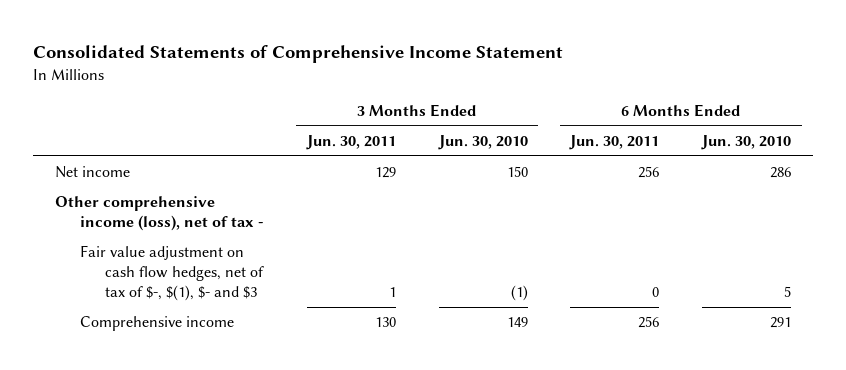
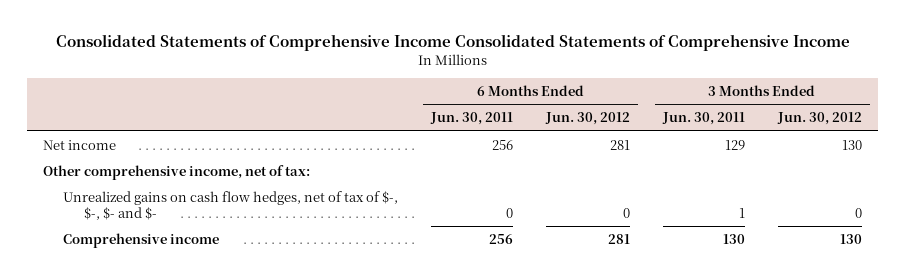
- Consolidated Statements of Comprehensive Income Statement
+ Consolidated Statements of Comprehensive Income Consolidated Statements of Comprehensive Income
- | 3 Months Ended Jun. 30, 2011 | 3 Months Ended Jun. 30, 2010 | 6 Months Ended Jun. 30, 2011 | 6 Months Ended Jun. 30, 2010
+ | 6 Months Ended Jun. 30, 2011 | 6 Months Ended Jun. 30, 2012 | 3 Months Ended Jun. 30, 2011 | 3 Months Ended Jun. 30, 2012
- Other comprehensive income (loss), net of tax -
- Fair value adjustment on cash flow hedges, net of tax of $-, $(1), $- and $3 | 1 | (1) | 0 | 5
+ Other comprehensive income, net of tax:
+ Unrealized gains on cash flow hedges, net of tax of $-, $-, $- and $- | 0 | 0 | 1 | 0

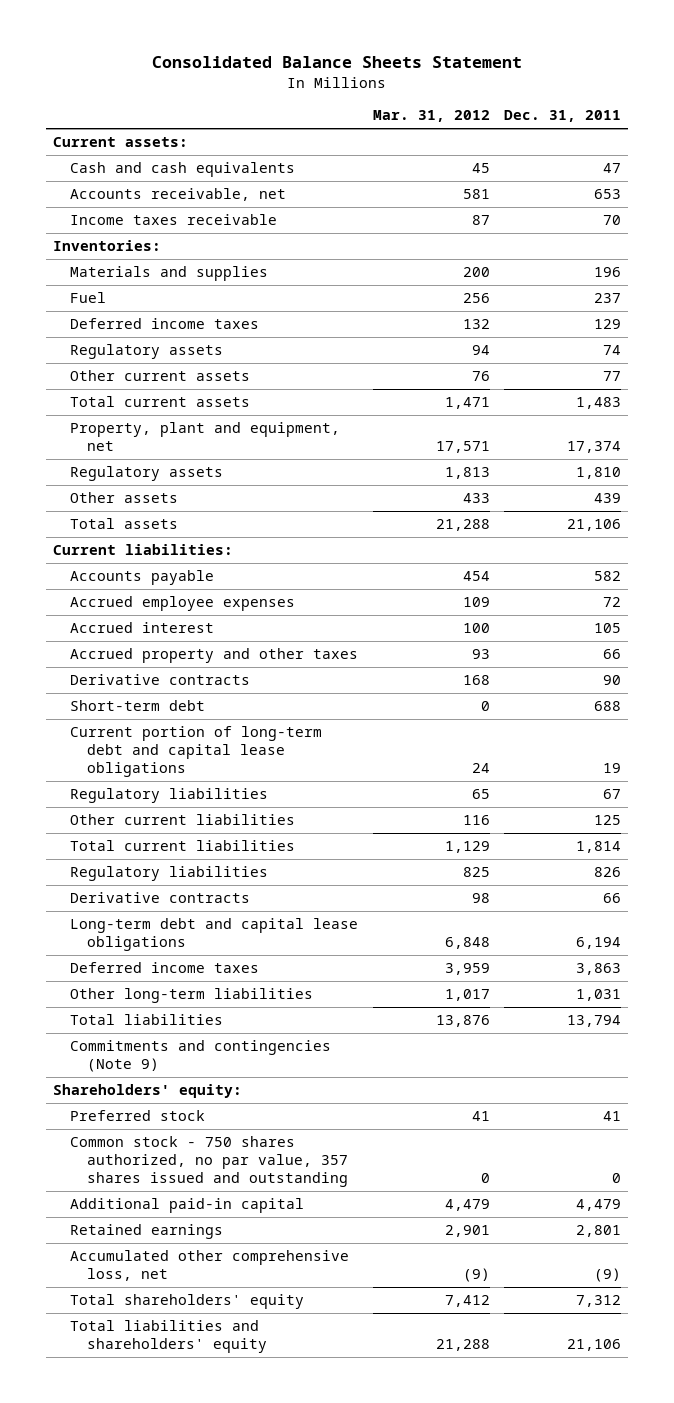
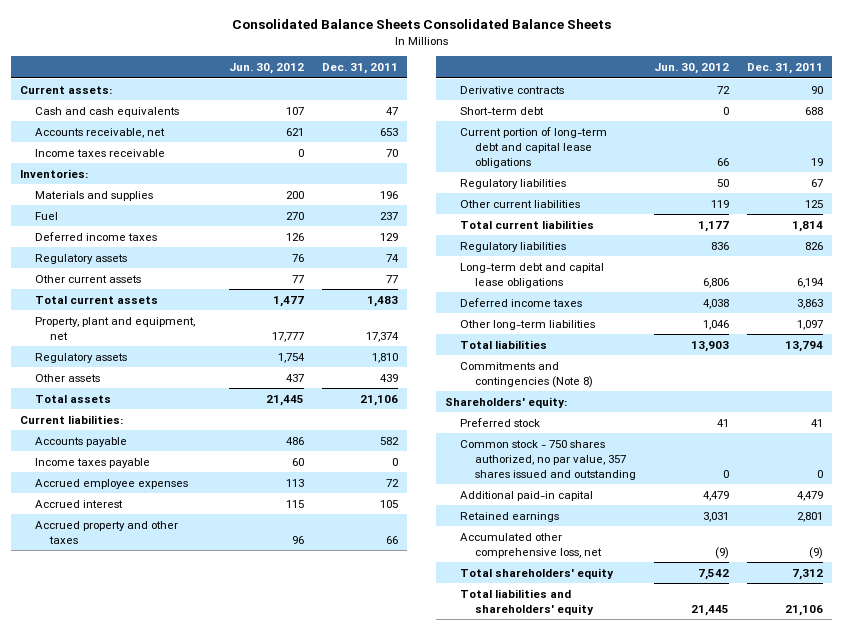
- Consolidated Balance Sheets Statement
+ Consolidated Balance Sheets Consolidated Balance Sheets
- | Mar. 31, 2012 | Dec. 31, 2011
+ | Jun. 30, 2012 | Dec. 31, 2011
+ Income taxes payable | 60 | 0
- Derivative contracts | 98 | 66
- Other long-term liabilities | 1,017 | 1,031
+ Other long-term liabilities | 1,046 | 1,097
- Commitments and contingencies (Note 9)
+ Commitments and contingencies (Note 8)

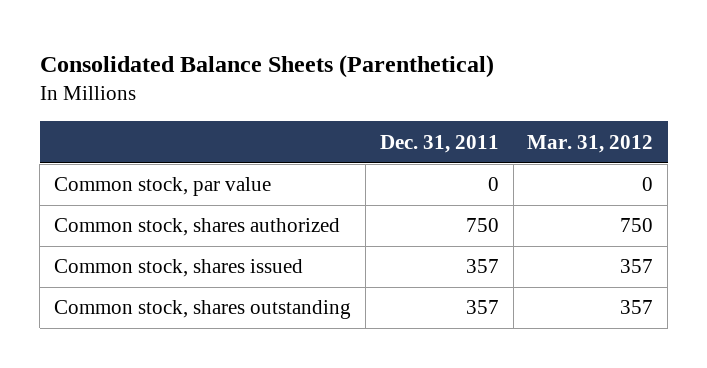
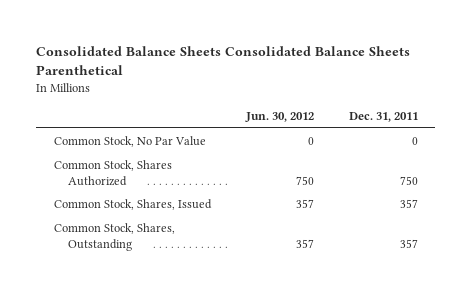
- Consolidated Balance Sheets (Parenthetical)
+ Consolidated Balance Sheets Consolidated Balance Sheets Parenthetical
- | Dec. 31, 2011 | Mar. 31, 2012
+ | Jun. 30, 2012 | Dec. 31, 2011
- Common stock, par value | 0 | 0
- Common stock, shares authorized | 750 | 750
- Common stock, shares issued | 357 | 357
- Common stock, shares outstanding | 357 | 357
+ Common Stock, No Par Value | 0 | 0
+ Common Stock, Shares Authorized | 750 | 750
+ Common Stock, Shares, Issued | 357 | 357
+ Common Stock, Shares, Outstanding | 357 | 357

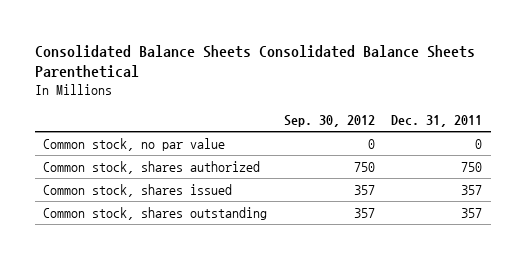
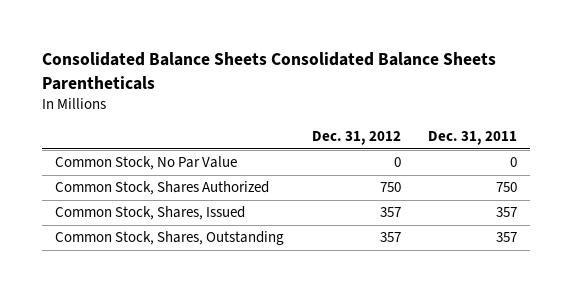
- Consolidated Balance Sheets Consolidated Balance Sheets Parenthetical
+ Consolidated Balance Sheets Consolidated Balance Sheets Parentheticals
- | Sep. 30, 2012 | Dec. 31, 2011
+ | Dec. 31, 2012 | Dec. 31, 2011
- Common stock, no par value | 0 | 0
- Common stock, shares authorized | 750 | 750
- Common stock, shares issued | 357 | 357
- Common stock, shares outstanding | 357 | 357
+ Common Stock, No Par Value | 0 | 0
+ Common Stock, Shares Authorized | 750 | 750
+ Common Stock, Shares, Issued | 357 | 357
+ Common Stock, Shares, Outstanding | 357 | 357

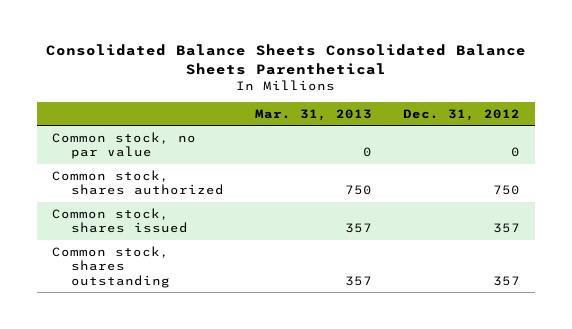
- Consolidated Balance Sheets Consolidated Balance Sheets Parentheticals
+ Consolidated Balance Sheets Consolidated Balance Sheets Parenthetical
- | Dec. 31, 2012 | Dec. 31, 2011
+ | Mar. 31, 2013 | Dec. 31, 2012
- Common Stock, No Par Value | 0 | 0
- Common Stock, Shares Authorized | 750 | 750
- Common Stock, Shares, Issued | 357 | 357
- Common Stock, Shares, Outstanding | 357 | 357
+ Common stock, no par value | 0 | 0
+ Common stock, shares authorized | 750 | 750
+ Common stock, shares issued | 357 | 357
+ Common stock, shares outstanding | 357 | 357

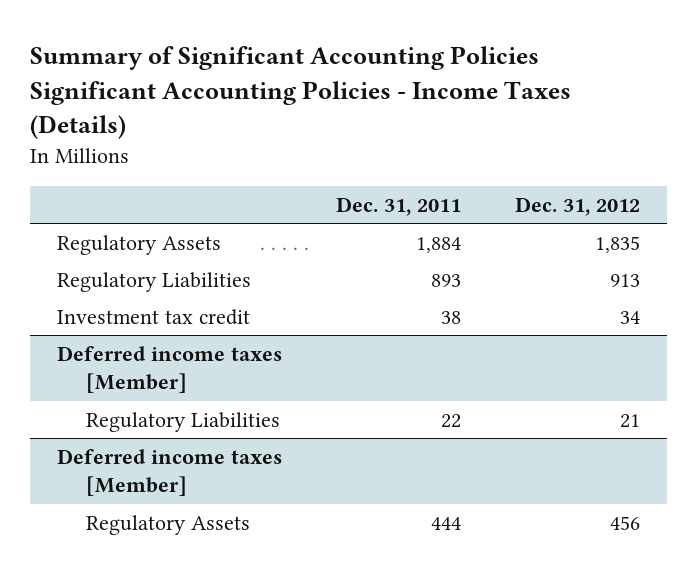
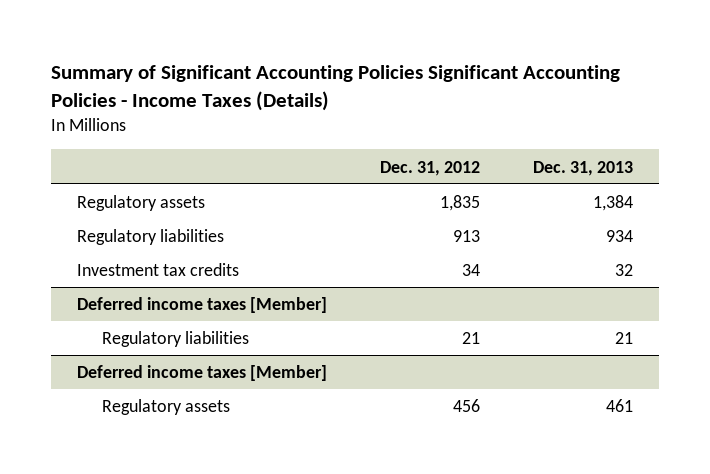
- | Dec. 31, 2011 | Dec. 31, 2012
+ | Dec. 31, 2012 | Dec. 31, 2013
- Regulatory Assets | 1,884 | 1,835
- Regulatory Liabilities | 893 | 913
- Investment tax credit | 38 | 34
+ Regulatory assets | 1,835 | 1,384
+ Regulatory liabilities | 913 | 934
+ Investment tax credits | 34 | 32
@ Deferred income taxes [Member]
- Regulatory Liabilities | 22 | 21
+ Regulatory liabilities | 21 | 21
- Regulatory Assets | 444 | 456
+ Regulatory assets | 456 | 461

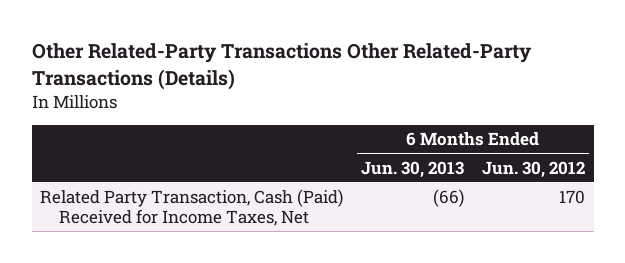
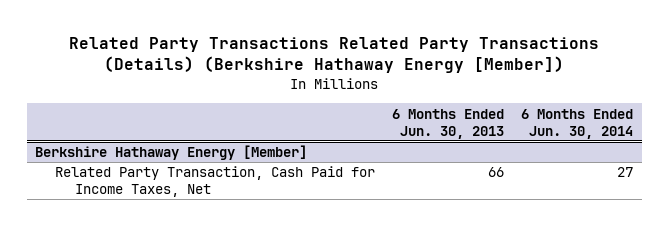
- Other Related-Party Transactions Other Related-Party Transactions (Details)
+ Related Party Transactions Related Party Transactions (Details) (Berkshire Hathaway Energy [Member])
- | 6 Months Ended Jun. 30, 2013 | 6 Months Ended Jun. 30, 2012
+ | 6 Months Ended Jun. 30, 2013 | 6 Months Ended Jun. 30, 2014
- Related Party Transaction, Cash (Paid) Received for Income Taxes, Net | (66) | 170
+ Berkshire Hathaway Energy [Member]
+ Related Party Transaction, Cash Paid for Income Taxes, Net | 66 | 27

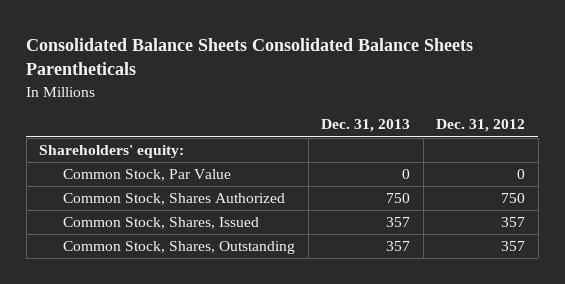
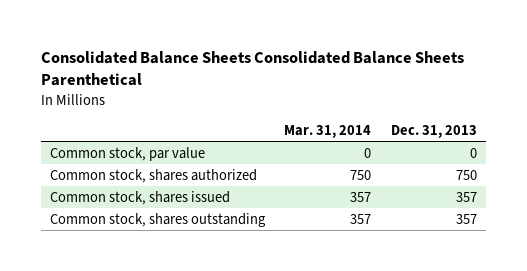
- Consolidated Balance Sheets Consolidated Balance Sheets Parentheticals
+ Consolidated Balance Sheets Consolidated Balance Sheets Parenthetical
- | Dec. 31, 2013 | Dec. 31, 2012
+ | Mar. 31, 2014 | Dec. 31, 2013
- Shareholders' equity:
- Common Stock, Par Value | 0 | 0
- Common Stock, Shares Authorized | 750 | 750
- Common Stock, Shares, Issued | 357 | 357
- Common Stock, Shares, Outstanding | 357 | 357
+ Common stock, par value | 0 | 0
+ Common stock, shares authorized | 750 | 750
+ Common stock, shares issued | 357 | 357
+ Common stock, shares outstanding | 357 | 357

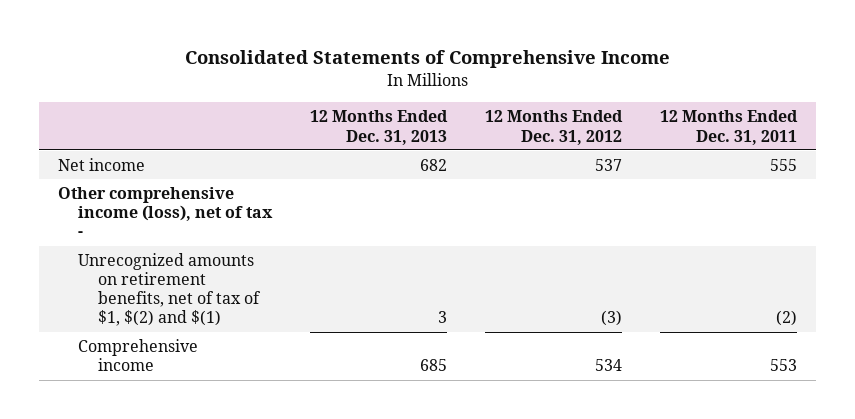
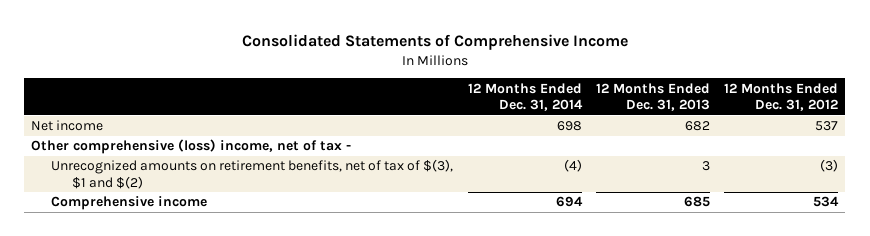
- | 12 Months Ended Dec. 31, 2013 | 12 Months Ended Dec. 31, 2012 | 12 Months Ended Dec. 31, 2011
+ | 12 Months Ended Dec. 31, 2014 | 12 Months Ended Dec. 31, 2013 | 12 Months Ended Dec. 31, 2012
- Other comprehensive income (loss), net of tax -
- Unrecognized amounts on retirement benefits, net of tax of $1, $(2) and $(1) | 3 | (3) | (2)
+ Other comprehensive (loss) income, net of tax -
+ Unrecognized amounts on retirement benefits, net of tax of $(3), $1 and $(2) | (4) | 3 | (3)

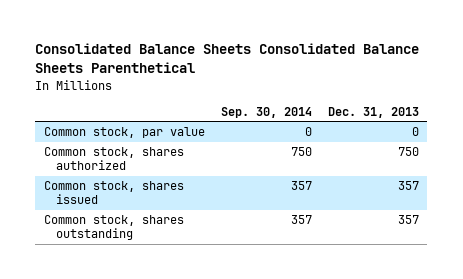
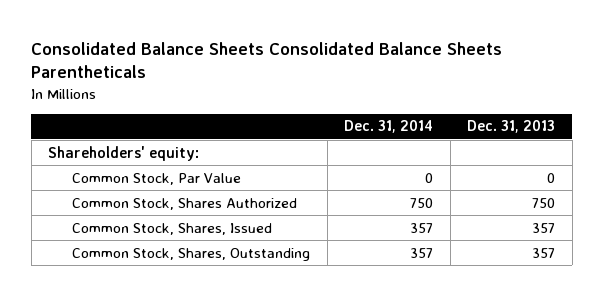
- Consolidated Balance Sheets Consolidated Balance Sheets Parenthetical
+ Consolidated Balance Sheets Consolidated Balance Sheets Parentheticals
- | Sep. 30, 2014 | Dec. 31, 2013
+ | Dec. 31, 2014 | Dec. 31, 2013
- Common stock, par value | 0 | 0
- Common stock, shares authorized | 750 | 750
- Common stock, shares issued | 357 | 357
- Common stock, shares outstanding | 357 | 357
+ Shareholders' equity:
+ Common Stock, Par Value | 0 | 0
+ Common Stock, Shares Authorized | 750 | 750
+ Common Stock, Shares, Issued | 357 | 357
+ Common Stock, Shares, Outstanding | 357 | 357

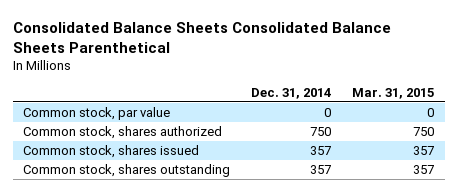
- Consolidated Balance Sheets Consolidated Balance Sheets Parentheticals
+ Consolidated Balance Sheets Consolidated Balance Sheets Parenthetical
- | Dec. 31, 2014 | Dec. 31, 2013
+ | Dec. 31, 2014 | Mar. 31, 2015
- Shareholders' equity:
- Common Stock, Par Value | 0 | 0
- Common Stock, Shares Authorized | 750 | 750
- Common Stock, Shares, Issued | 357 | 357
- Common Stock, Shares, Outstanding | 357 | 357
+ Common stock, par value | 0 | 0
+ Common stock, shares authorized | 750 | 750
+ Common stock, shares issued | 357 | 357
+ Common stock, shares outstanding | 357 | 357

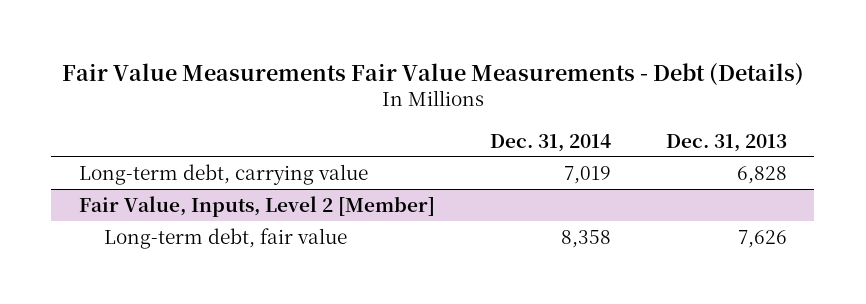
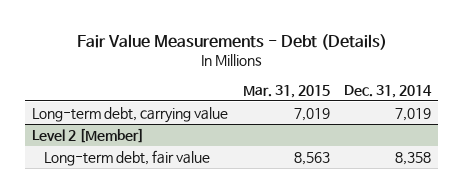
- Fair Value Measurements Fair Value Measurements - Debt (Details)
+ Fair Value Measurements - Debt (Details)
- | Dec. 31, 2014 | Dec. 31, 2013
+ | Mar. 31, 2015 | Dec. 31, 2014
- Fair Value, Inputs, Level 2 [Member]
+ Level 2 [Member]

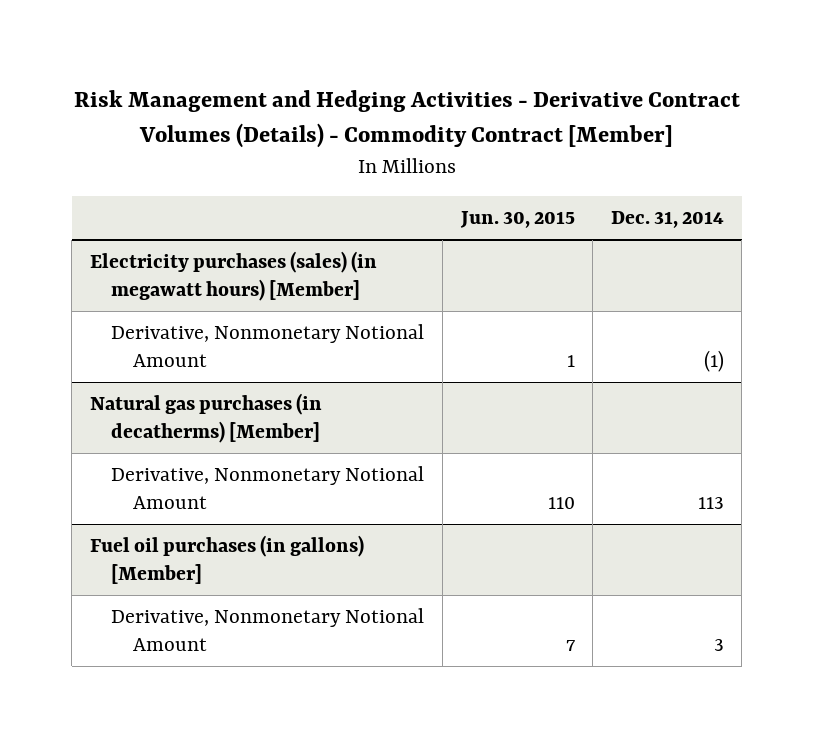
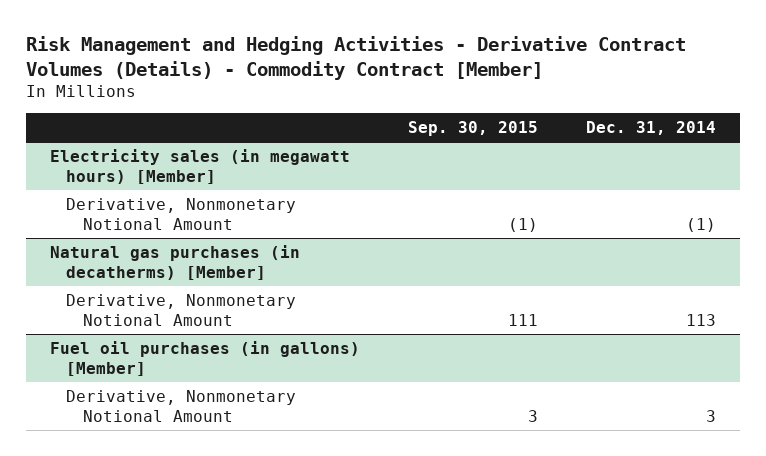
- | Jun. 30, 2015 | Dec. 31, 2014
+ | Sep. 30, 2015 | Dec. 31, 2014
- Electricity purchases (sales) (in megawatt hours) [Member]
+ Electricity sales (in megawatt hours) [Member]

